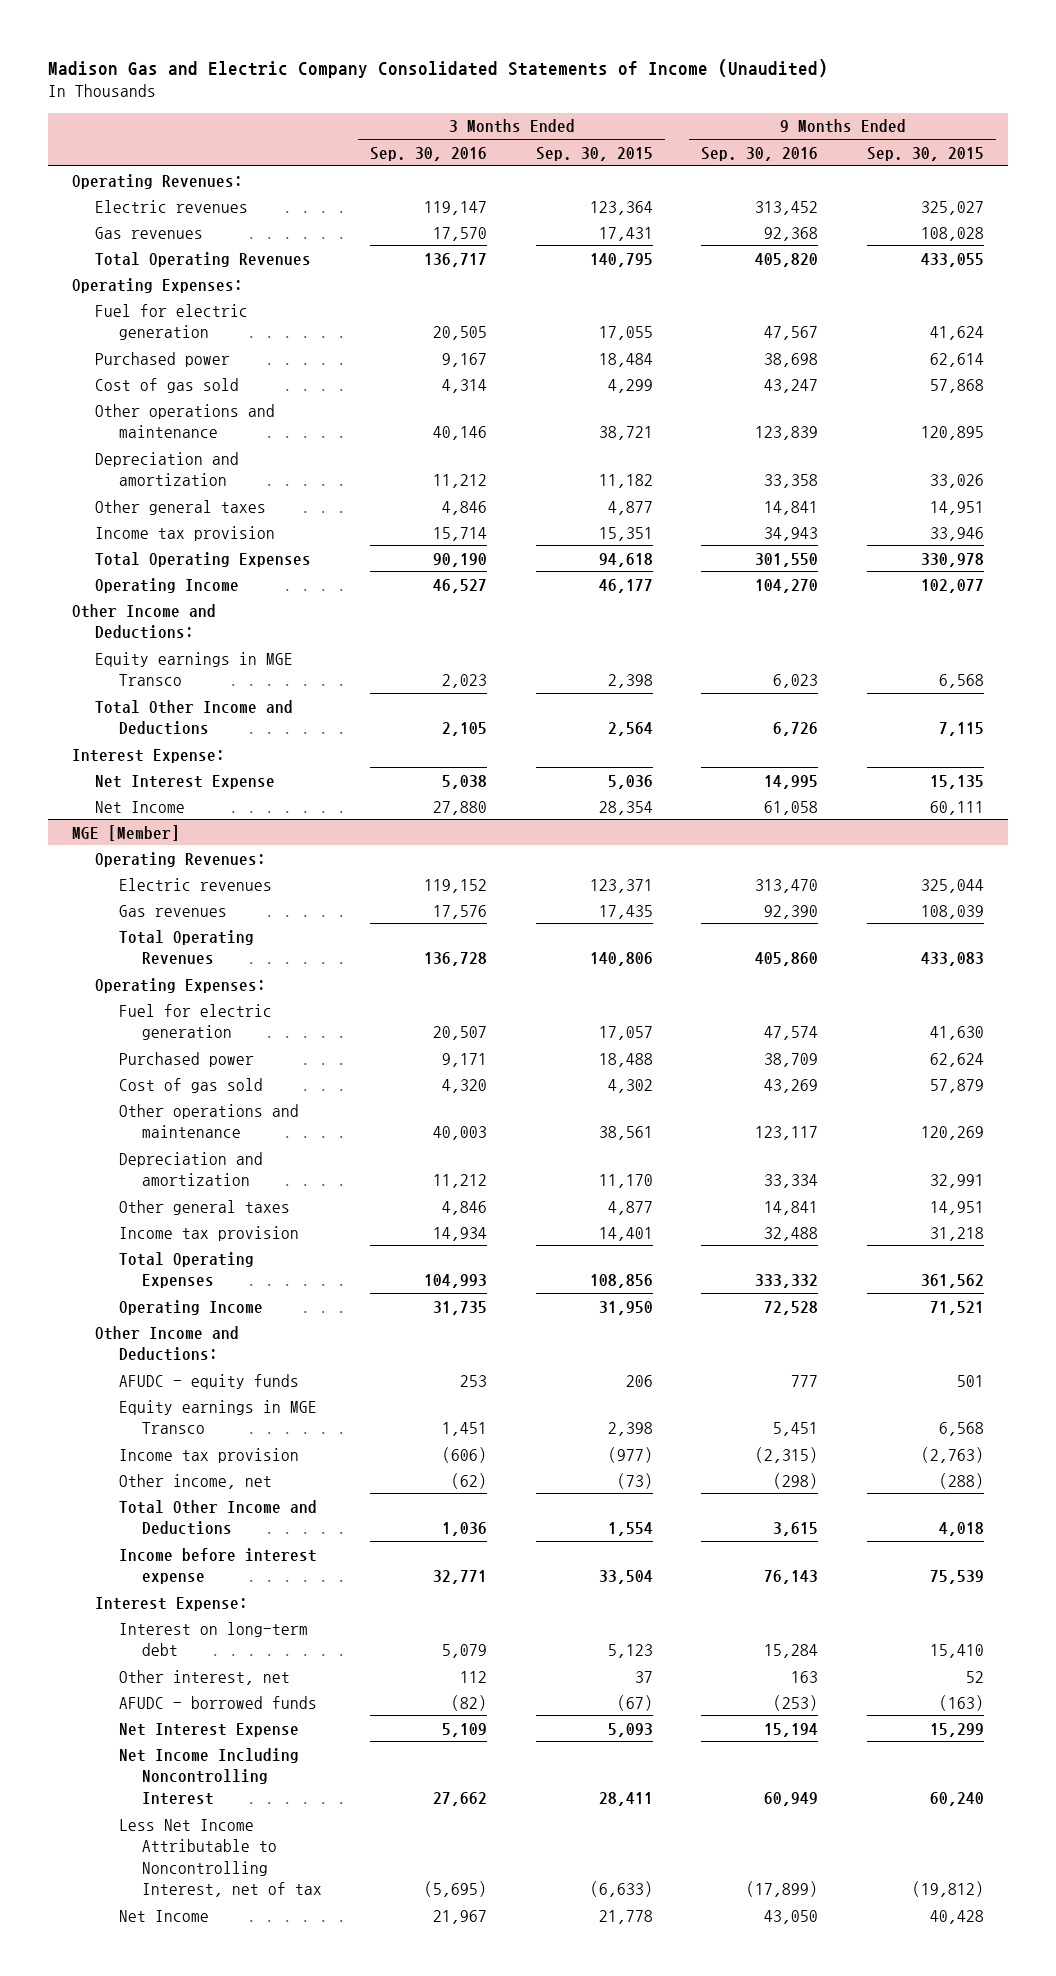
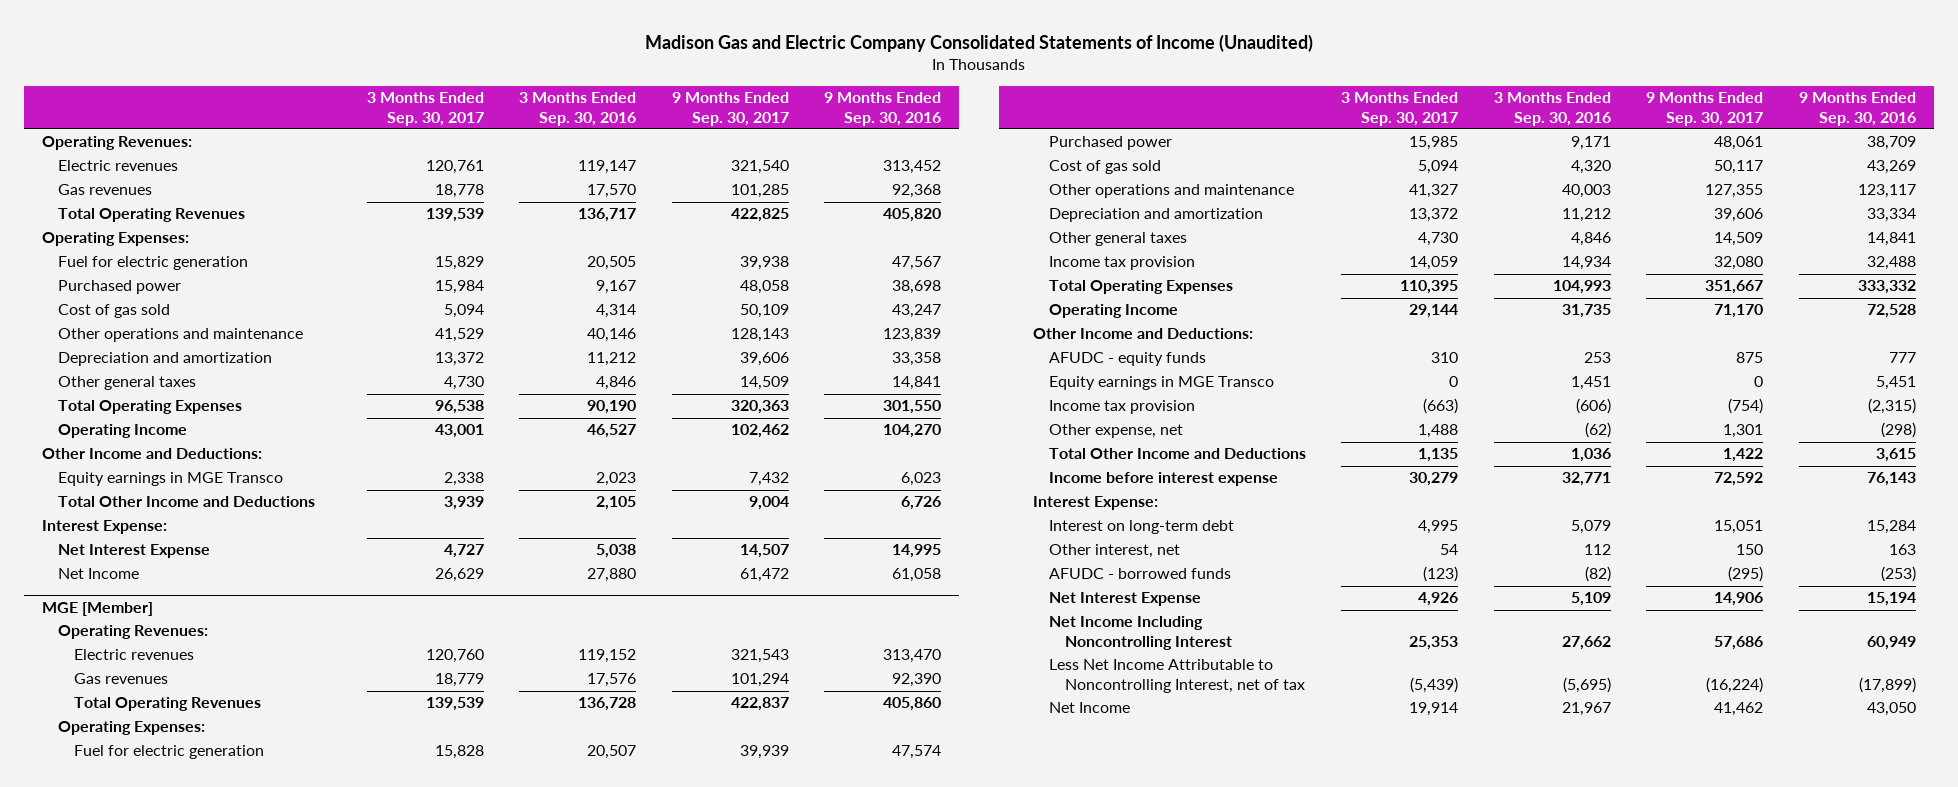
- | 3 Months Ended Sep. 30, 2016 | 3 Months Ended Sep. 30, 2015 | 9 Months Ended Sep. 30, 2016 | 9 Months Ended Sep. 30, 2015
+ | 3 Months Ended Sep. 30, 2017 | 3 Months Ended Sep. 30, 2016 | 9 Months Ended Sep. 30, 2017 | 9 Months Ended Sep. 30, 2016
- Income tax provision | 15,714 | 15,351 | 34,943 | 33,946
@ MGE [Member]
- Other income, net | (62) | (73) | (298) | (288)
+ Other expense, net | 1,488 | (62) | 1,301 | (298)

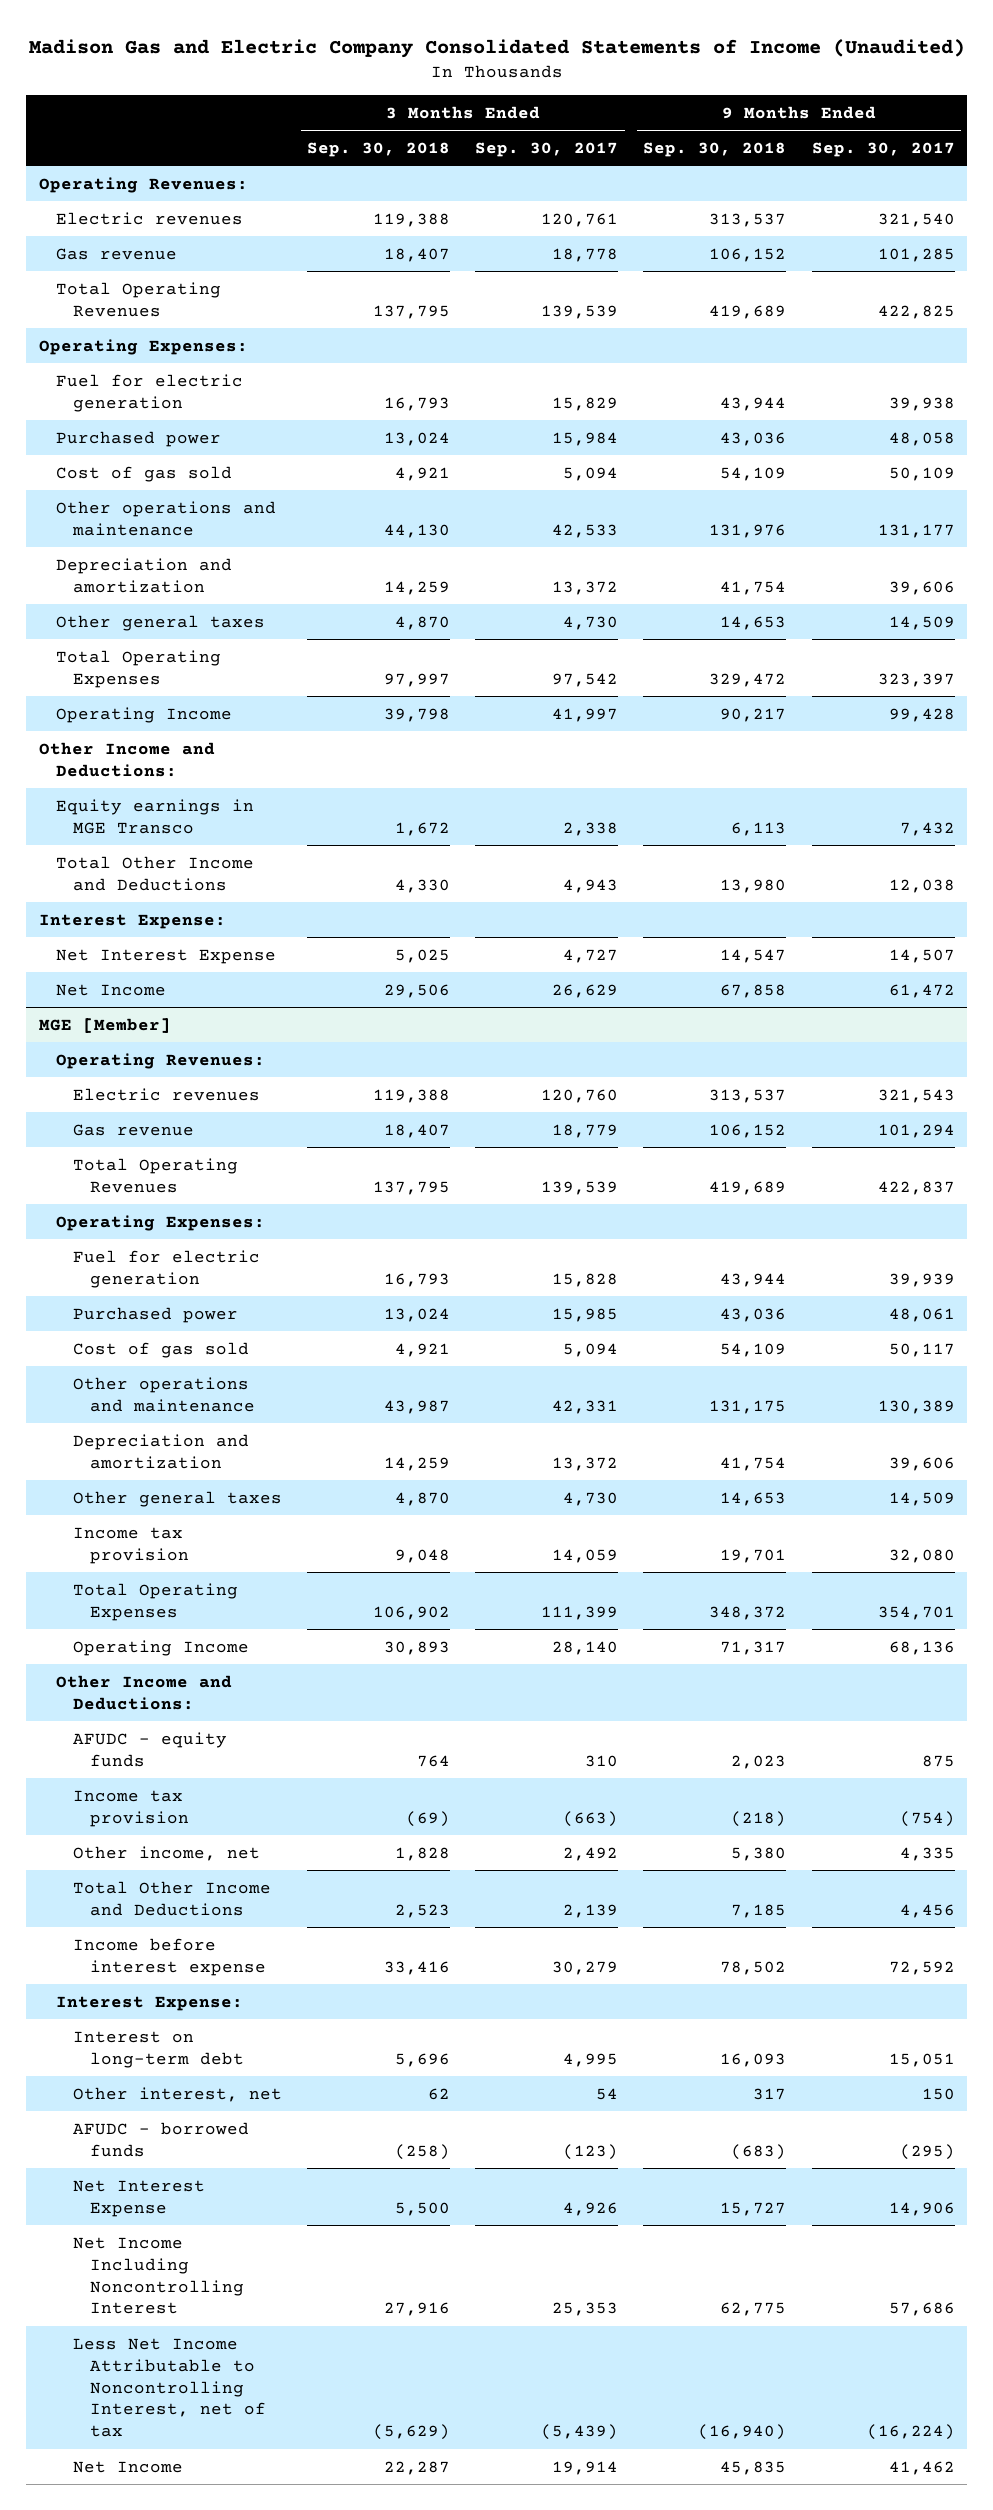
- | 3 Months Ended Sep. 30, 2017 | 3 Months Ended Sep. 30, 2016 | 9 Months Ended Sep. 30, 2017 | 9 Months Ended Sep. 30, 2016
+ | 3 Months Ended Sep. 30, 2018 | 3 Months Ended Sep. 30, 2017 | 9 Months Ended Sep. 30, 2018 | 9 Months Ended Sep. 30, 2017
- Gas revenues | 18,778 | 17,570 | 101,285 | 92,368
+ Gas revenue | 18,407 | 18,778 | 106,152 | 101,285
- Other operations and maintenance | 41,529 | 40,146 | 128,143 | 123,839
+ Other operations and maintenance | 44,130 | 42,533 | 131,976 | 131,177
- Total Operating Expenses | 96,538 | 90,190 | 320,363 | 301,550
- Operating Income | 43,001 | 46,527 | 102,462 | 104,270
+ Total Operating Expenses | 97,997 | 97,542 | 329,472 | 323,397
+ Operating Income | 39,798 | 41,997 | 90,217 | 99,428
- Total Other Income and Deductions | 3,939 | 2,105 | 9,004 | 6,726
+ Total Other Income and Deductions | 4,330 | 4,943 | 13,980 | 12,038
@ MGE [Member]
- Gas revenues | 18,779 | 17,576 | 101,294 | 92,390
+ Gas revenue | 18,407 | 18,779 | 106,152 | 101,294
- Other operations and maintenance | 41,327 | 40,003 | 127,355 | 123,117
+ Other operations and maintenance | 43,987 | 42,331 | 131,175 | 130,389
- Total Operating Expenses | 110,395 | 104,993 | 351,667 | 333,332
- Operating Income | 29,144 | 31,735 | 71,170 | 72,528
+ Total Operating Expenses | 106,902 | 111,399 | 348,372 | 354,701
+ Operating Income | 30,893 | 28,140 | 71,317 | 68,136
- Equity earnings in MGE Transco | 0 | 1,451 | 0 | 5,451
- Other expense, net | 1,488 | (62) | 1,301 | (298)
- Total Other Income and Deductions | 1,135 | 1,036 | 1,422 | 3,615
+ Other income, net | 1,828 | 2,492 | 5,380 | 4,335
+ Total Other Income and Deductions | 2,523 | 2,139 | 7,185 | 4,456

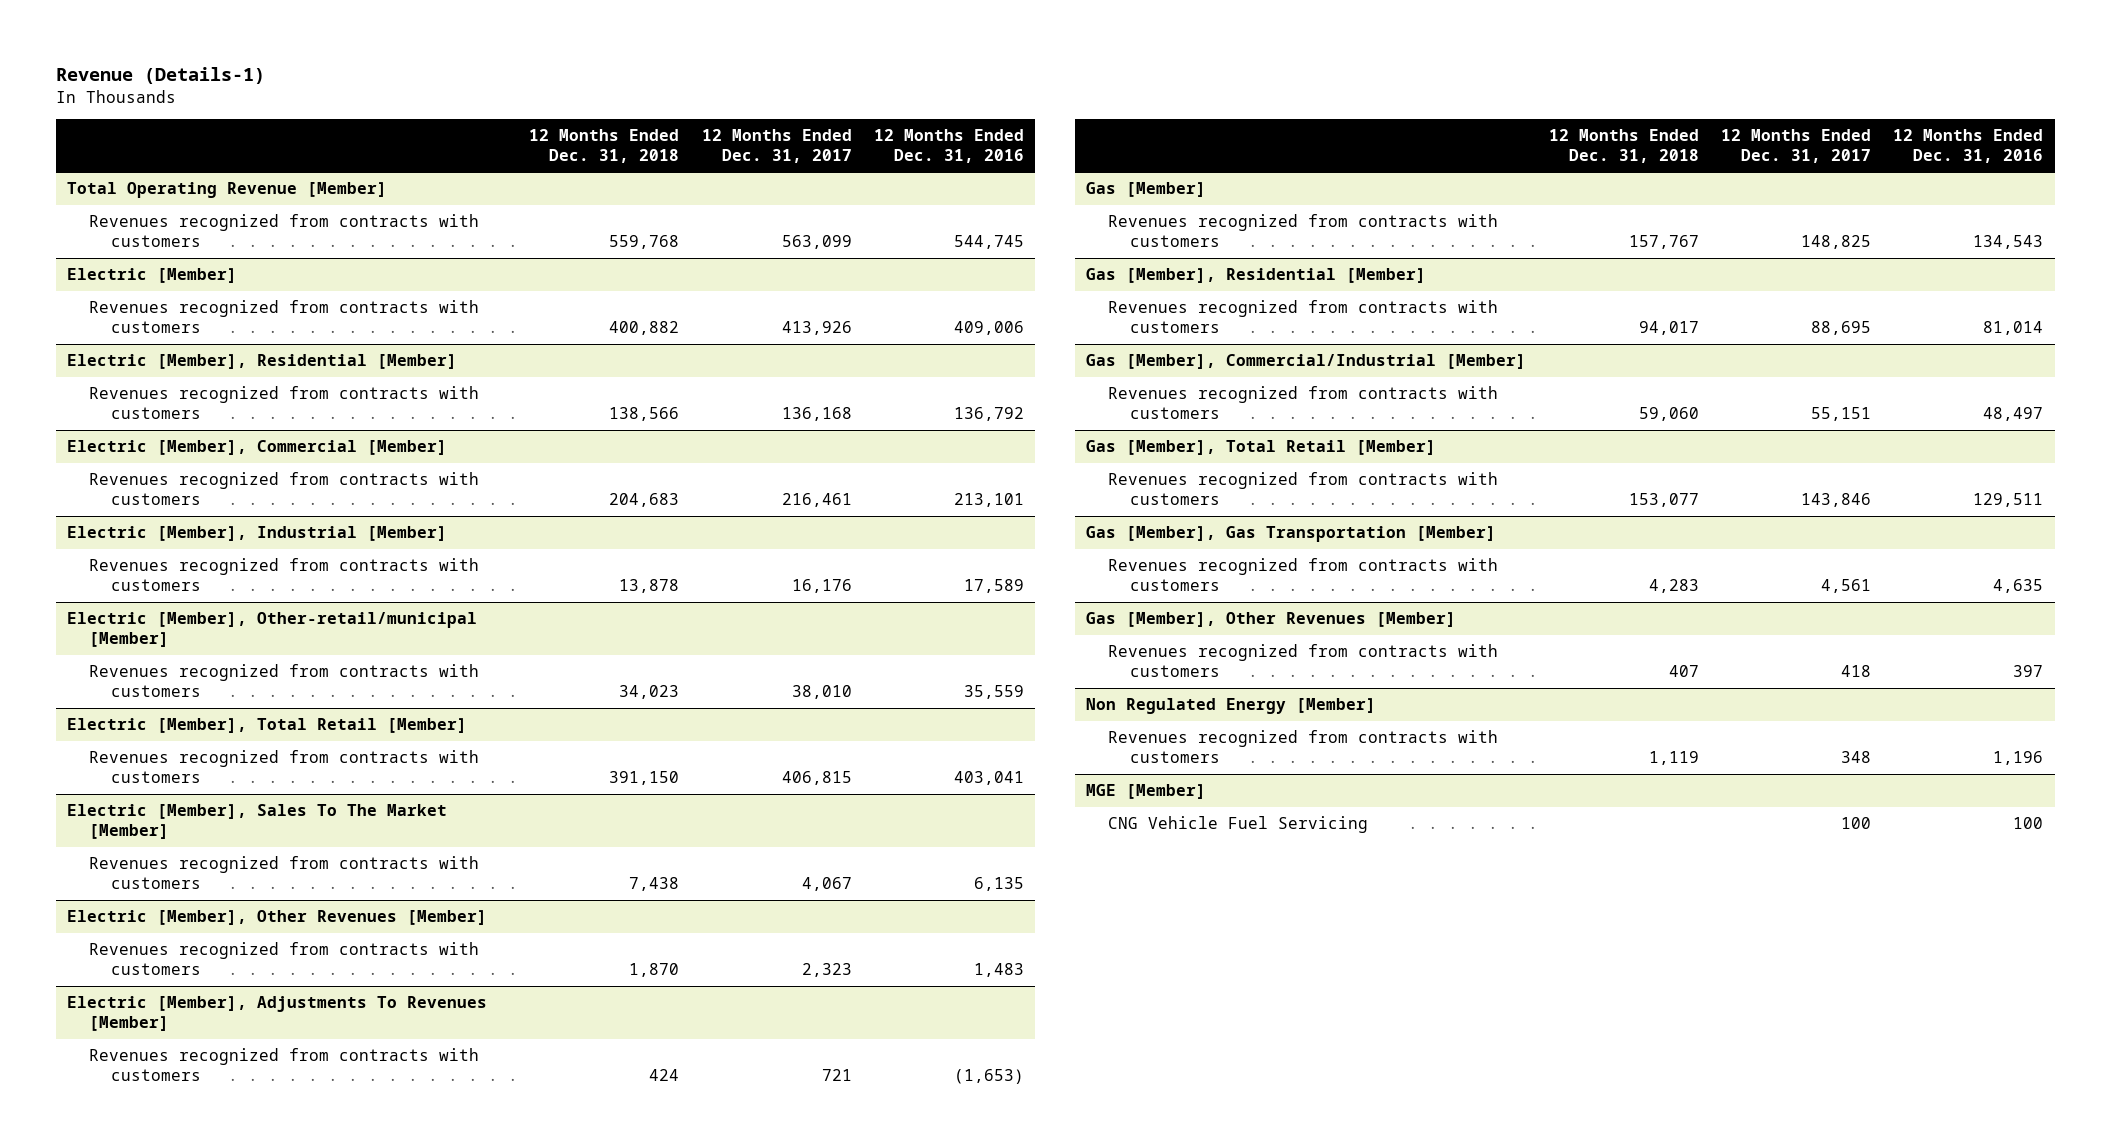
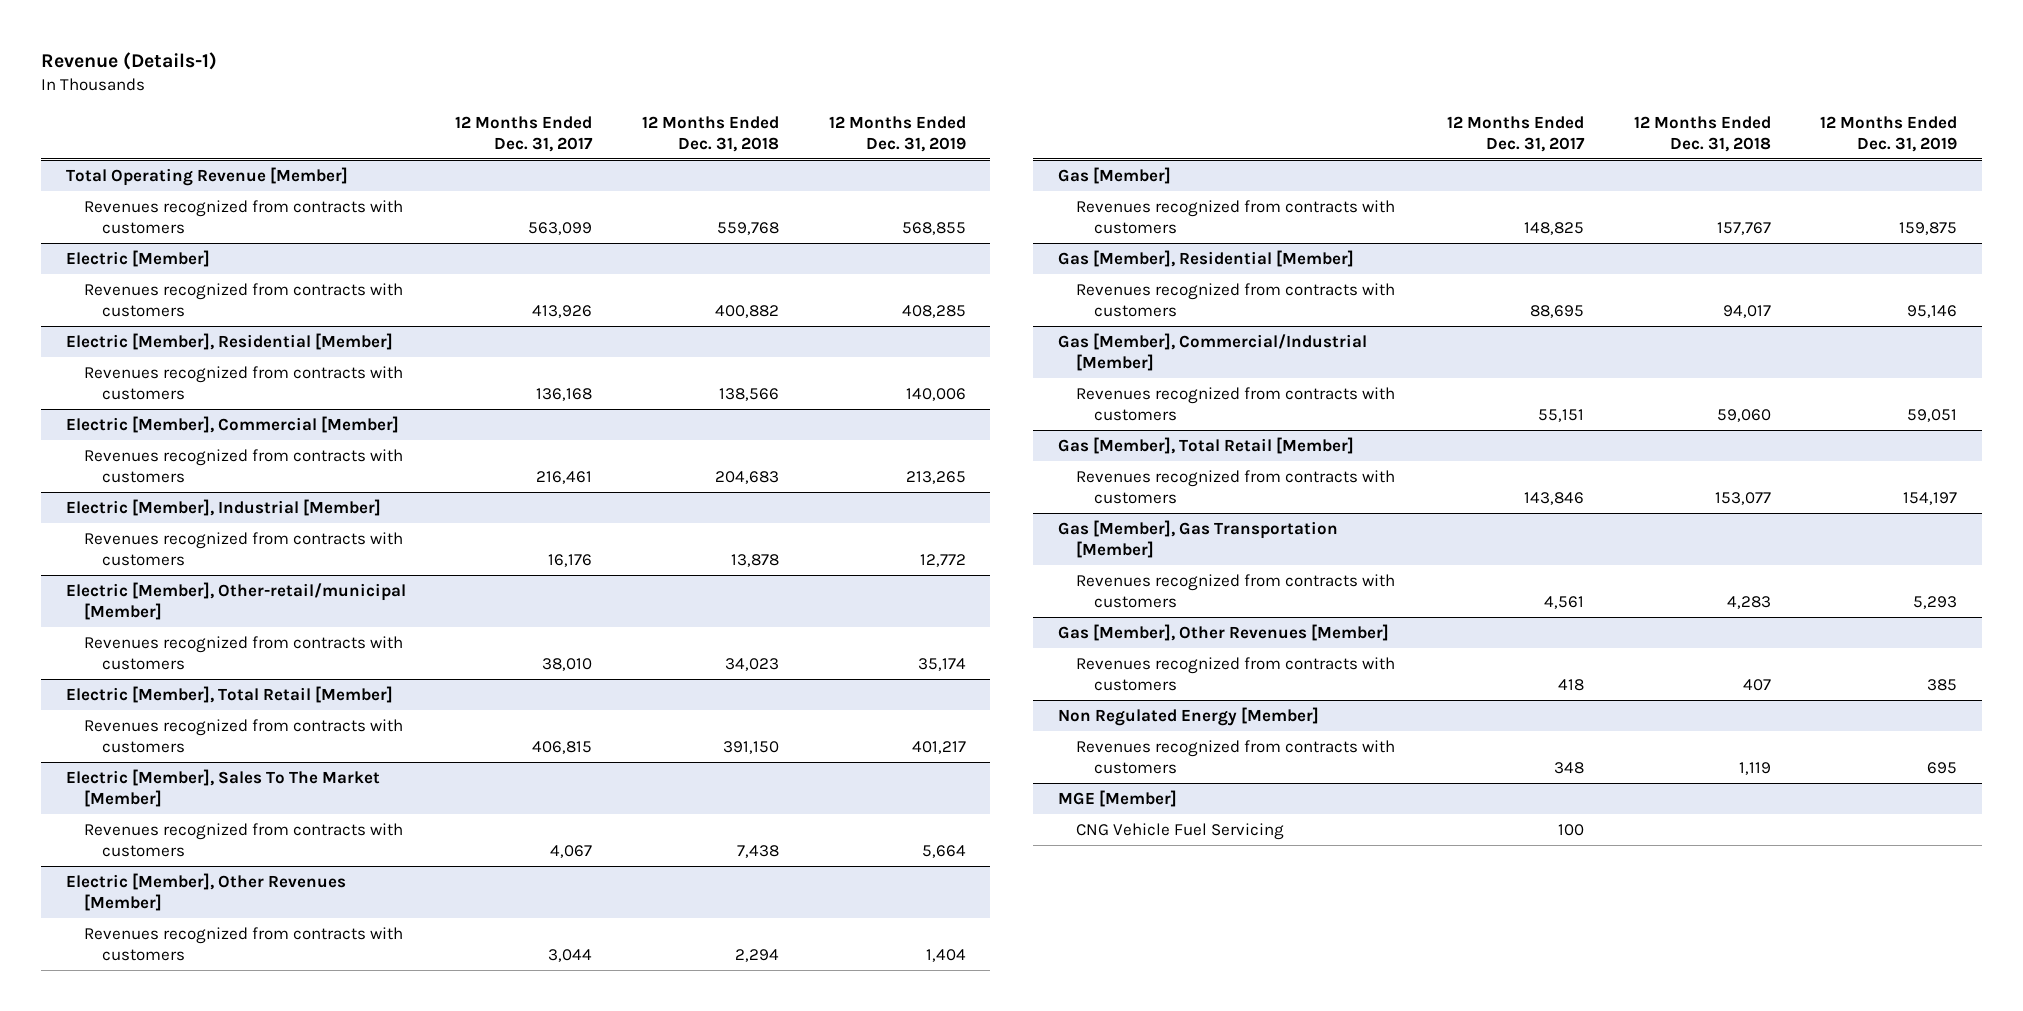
- | 12 Months Ended Dec. 31, 2018 | 12 Months Ended Dec. 31, 2017 | 12 Months Ended Dec. 31, 2016
+ | 12 Months Ended Dec. 31, 2017 | 12 Months Ended Dec. 31, 2018 | 12 Months Ended Dec. 31, 2019
@ Electric [Member], Other Revenues [Member]
- Revenues recognized from contracts with customers | 1,870 | 2,323 | 1,483
- Electric [Member], Adjustments To Revenues [Member]
- Revenues recognized from contracts with customers | 424 | 721 | (1,653)
@ Electric [Member], Other Revenues [Member]
+ Revenues recognized from contracts with customers | 3,044 | 2,294 | 1,404

